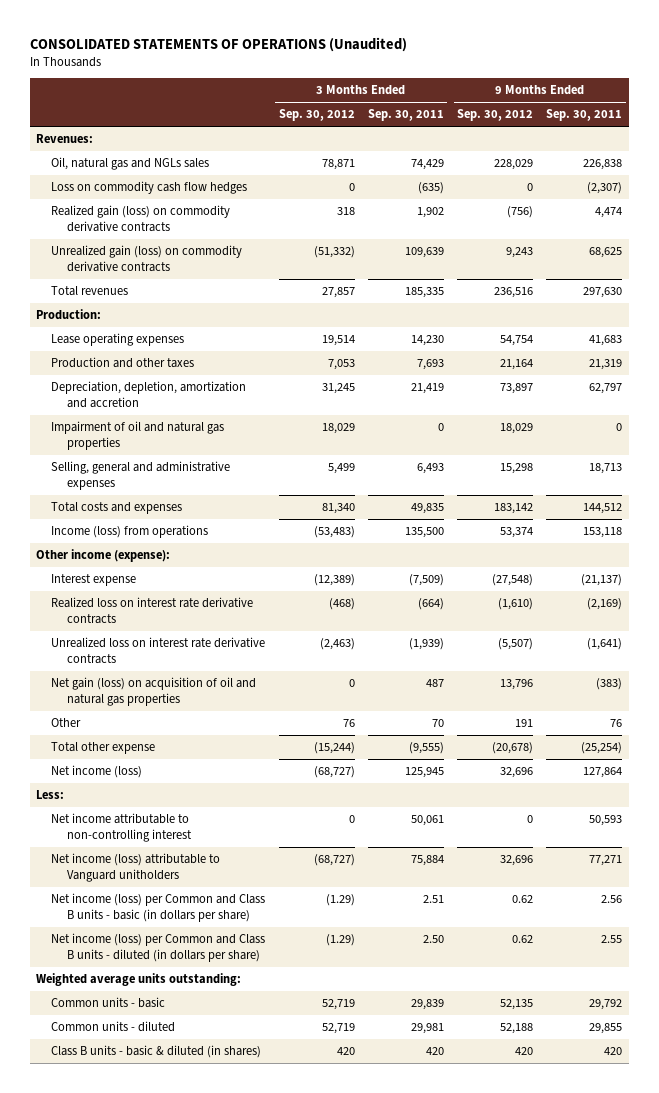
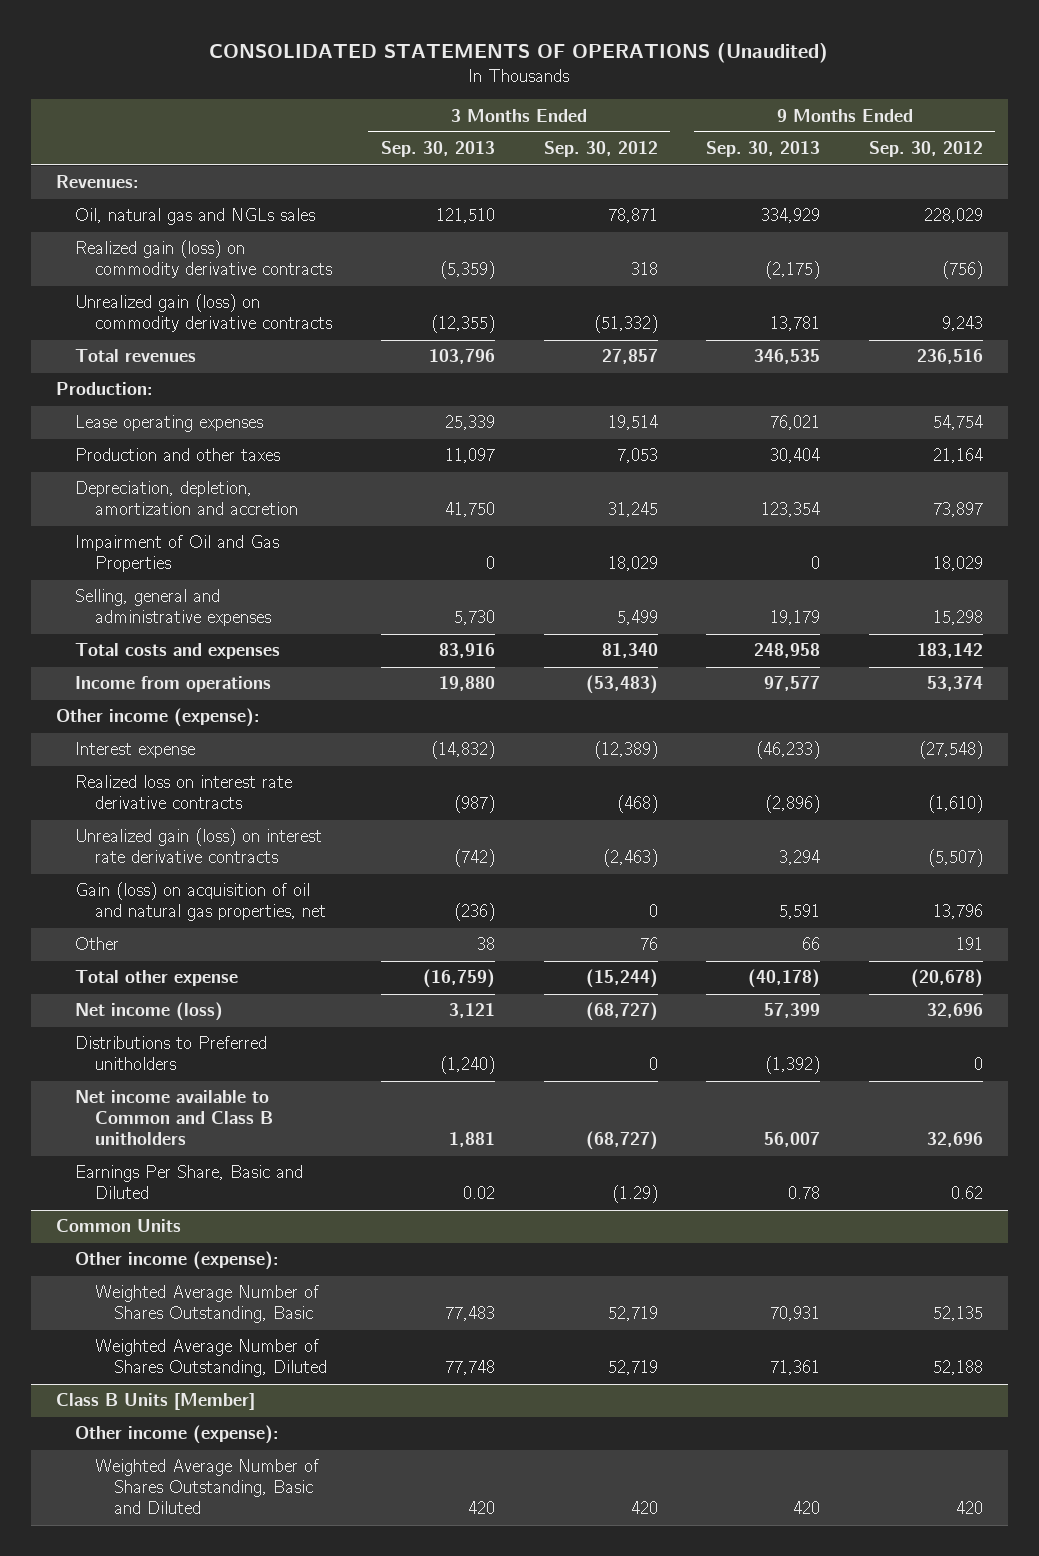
- | 3 Months Ended Sep. 30, 2012 | 3 Months Ended Sep. 30, 2011 | 9 Months Ended Sep. 30, 2012 | 9 Months Ended Sep. 30, 2011
+ | 3 Months Ended Sep. 30, 2013 | 3 Months Ended Sep. 30, 2012 | 9 Months Ended Sep. 30, 2013 | 9 Months Ended Sep. 30, 2012
- Loss on commodity cash flow hedges | 0 | (635) | 0 | (2,307)
- Impairment of oil and natural gas properties | 18,029 | 0 | 18,029 | 0
+ Impairment of Oil and Gas Properties | 0 | 18,029 | 0 | 18,029
- Income (loss) from operations | (53,483) | 135,500 | 53,374 | 153,118
+ Income from operations | 19,880 | (53,483) | 97,577 | 53,374
- Unrealized loss on interest rate derivative contracts | (2,463) | (1,939) | (5,507) | (1,641)
- Net gain (loss) on acquisition of oil and natural gas properties | 0 | 487 | 13,796 | (383)
+ Unrealized gain (loss) on interest rate derivative contracts | (742) | (2,463) | 3,294 | (5,507)
+ Gain (loss) on acquisition of oil and natural gas properties, net | (236) | 0 | 5,591 | 13,796
- Less:
- Net income attributable to non-controlling interest | 0 | 50,061 | 0 | 50,593
- Net income (loss) attributable to Vanguard unitholders | (68,727) | 75,884 | 32,696 | 77,271
- Net income (loss) per Common and Class B units - basic (in dollars per share) | (1.29) | 2.51 | 0.62 | 2.56
- Net income (loss) per Common and Class B units - diluted (in dollars per share) | (1.29) | 2.50 | 0.62 | 2.55
- Weighted average units outstanding:
- Common units - basic | 52,719 | 29,839 | 52,135 | 29,792
- Common units - diluted | 52,719 | 29,981 | 52,188 | 29,855
- Class B units - basic & diluted (in shares) | 420 | 420 | 420 | 420
+ Distributions to Preferred unitholders | (1,240) | 0 | (1,392) | 0
+ Net income available to Common and Class B unitholders | 1,881 | (68,727) | 56,007 | 32,696
+ Earnings Per Share, Basic and Diluted | 0.02 | (1.29) | 0.78 | 0.62
+ Common Units
+ Other income (expense):
+ Weighted Average Number of Shares Outstanding, Basic | 77,483 | 52,719 | 70,931 | 52,135
+ Weighted Average Number of Shares Outstanding, Diluted | 77,748 | 52,719 | 71,361 | 52,188
+ Class B Units [Member]
+ Other income (expense):
+ Weighted Average Number of Shares Outstanding, Basic and Diluted | 420 | 420 | 420 | 420

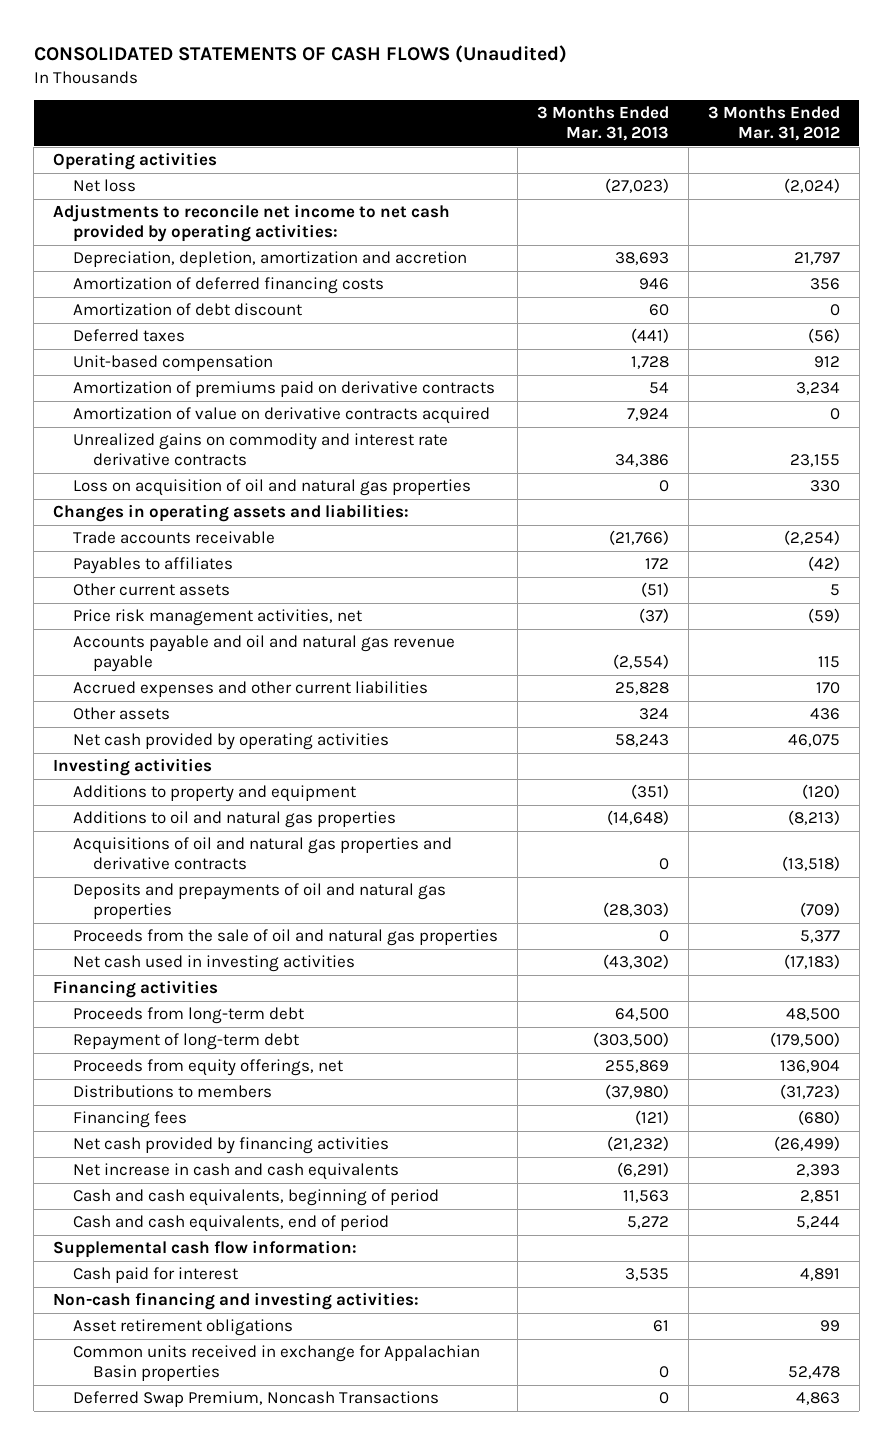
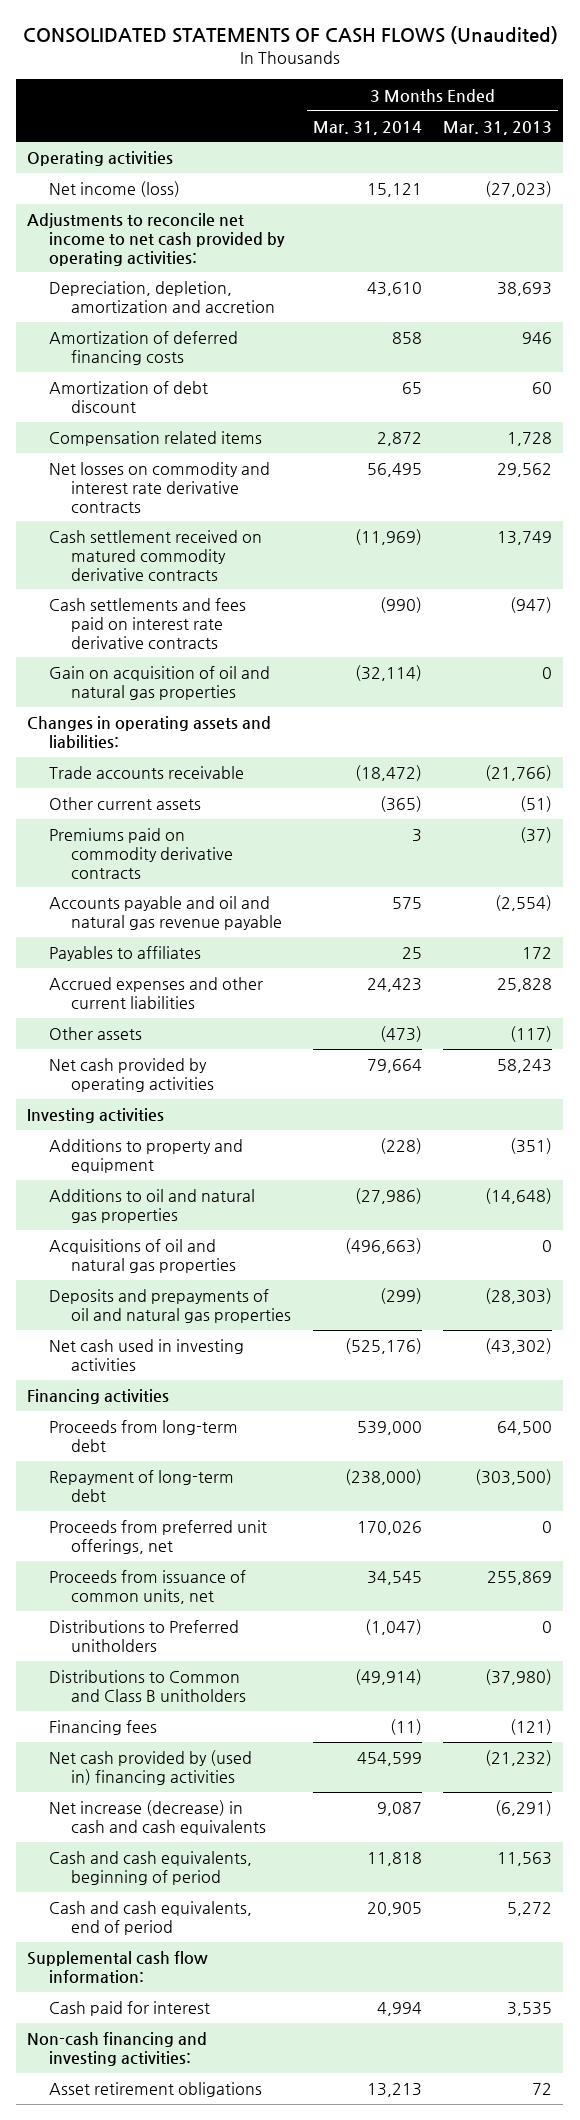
- | 3 Months Ended Mar. 31, 2013 | 3 Months Ended Mar. 31, 2012
+ | 3 Months Ended Mar. 31, 2014 | 3 Months Ended Mar. 31, 2013
- Net loss | (27,023) | (2,024)
+ Net income (loss) | 15,121 | (27,023)
- Deferred taxes | (441) | (56)
- Unit-based compensation | 1,728 | 912
- Amortization of premiums paid on derivative contracts | 54 | 3,234
- Amortization of value on derivative contracts acquired | 7,924 | 0
- Unrealized gains on commodity and interest rate derivative contracts | 34,386 | 23,155
- Loss on acquisition of oil and natural gas properties | 0 | 330
+ Compensation related items | 2,872 | 1,728
+ Net losses on commodity and interest rate derivative contracts | 56,495 | 29,562
+ Cash settlement received on matured commodity derivative contracts | (11,969) | 13,749
+ Cash settlements and fees paid on interest rate derivative contracts | (990) | (947)
+ Gain on acquisition of oil and natural gas properties | (32,114) | 0
- Price risk management activities, net | (37) | (59)
+ Premiums paid on commodity derivative contracts | 3 | (37)
moved down: Payables to affiliates | 25 | 172
- Other assets | 324 | 436
+ Other assets | (473) | (117)
- Acquisitions of oil and natural gas properties and derivative contracts | 0 | (13,518)
+ Acquisitions of oil and natural gas properties | (496,663) | 0
- Proceeds from the sale of oil and natural gas properties | 0 | 5,377
- Proceeds from equity offerings, net | 255,869 | 136,904
- Distributions to members | (37,980) | (31,723)
+ Proceeds from preferred unit offerings, net | 170,026 | 0
+ Proceeds from issuance of common units, net | 34,545 | 255,869
+ Distributions to Preferred unitholders | (1,047) | 0
+ Distributions to Common and Class B unitholders | (49,914) | (37,980)
- Net cash provided by financing activities | (21,232) | (26,499)
- Net increase in cash and cash equivalents | (6,291) | 2,393
+ Net cash provided by (used in) financing activities | 454,599 | (21,232)
+ Net increase (decrease) in cash and cash equivalents | 9,087 | (6,291)
- Asset retirement obligations | 61 | 99
- Common units received in exchange for Appalachian Basin properties | 0 | 52,478
- Deferred Swap Premium, Noncash Transactions | 0 | 4,863
+ Asset retirement obligations | 13,213 | 72

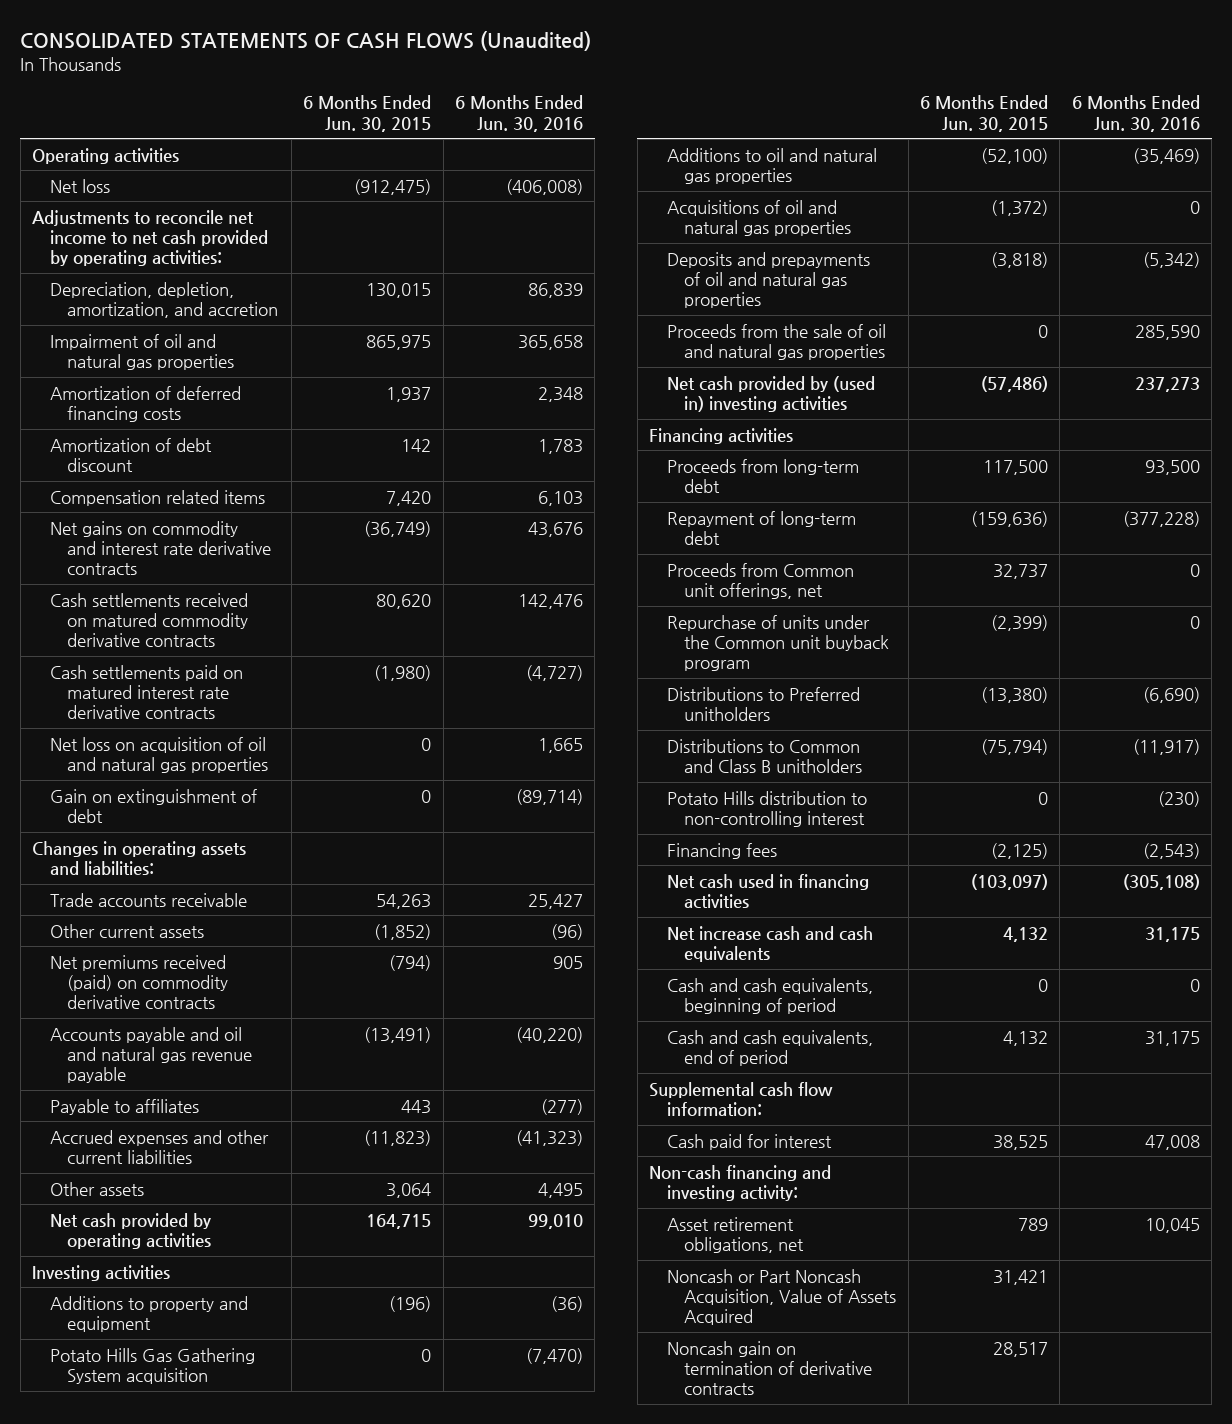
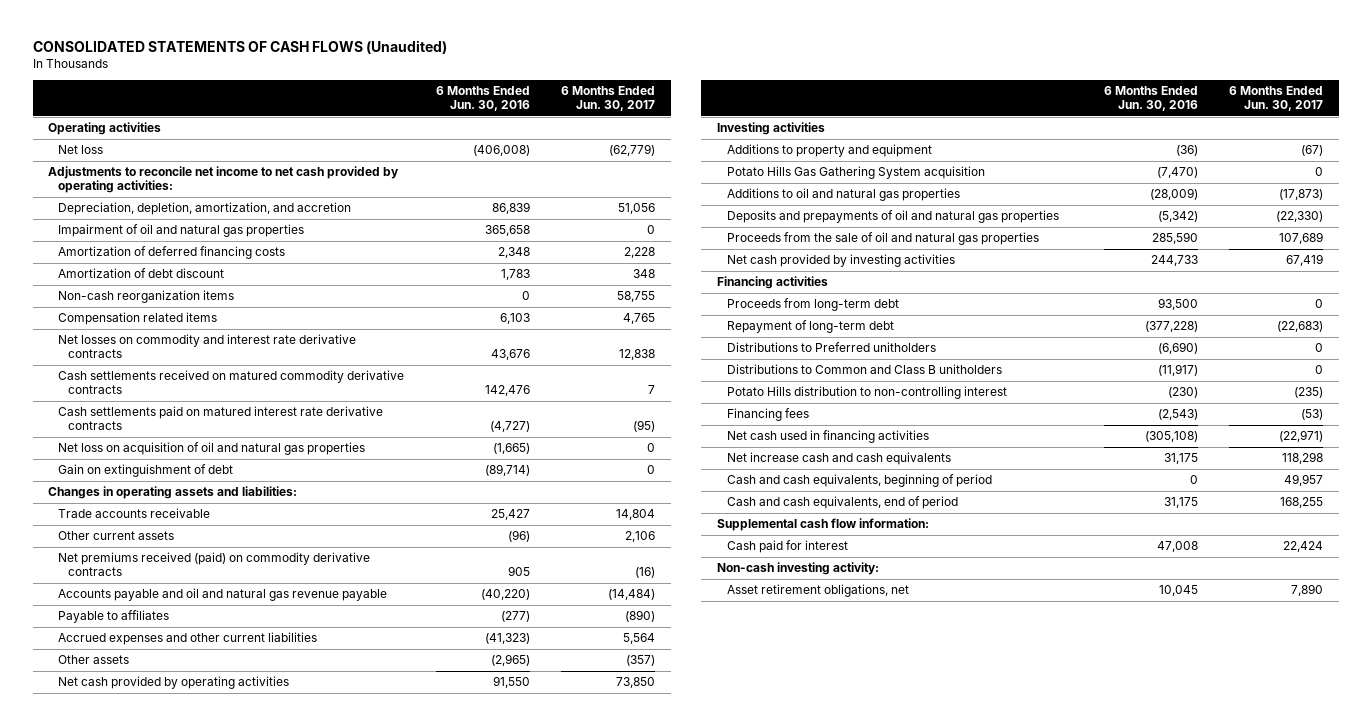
- | 6 Months Ended Jun. 30, 2015 | 6 Months Ended Jun. 30, 2016
+ | 6 Months Ended Jun. 30, 2016 | 6 Months Ended Jun. 30, 2017
+ Non-cash reorganization items | 0 | 58,755
- Net gains on commodity and interest rate derivative contracts | (36,749) | 43,676
+ Net losses on commodity and interest rate derivative contracts | 43,676 | 12,838
- Net loss on acquisition of oil and natural gas properties | 0 | 1,665
+ Net loss on acquisition of oil and natural gas properties | (1,665) | 0
- Other assets | 3,064 | 4,495
- Net cash provided by operating activities | 164,715 | 99,010
+ Other assets | (2,965) | (357)
+ Net cash provided by operating activities | 91,550 | 73,850
- Additions to oil and natural gas properties | (52,100) | (35,469)
- Acquisitions of oil and natural gas properties | (1,372) | 0
+ Additions to oil and natural gas properties | (28,009) | (17,873)
- Net cash provided by (used in) investing activities | (57,486) | 237,273
+ Net cash provided by investing activities | 244,733 | 67,419
- Proceeds from Common unit offerings, net | 32,737 | 0
- Repurchase of units under the Common unit buyback program | (2,399) | 0
- Non-cash financing and investing activity:
+ Non-cash investing activity:
- Noncash or Part Noncash Acquisition, Value of Assets Acquired | 31,421 |
- Noncash gain on termination of derivative contracts | 28,517 |

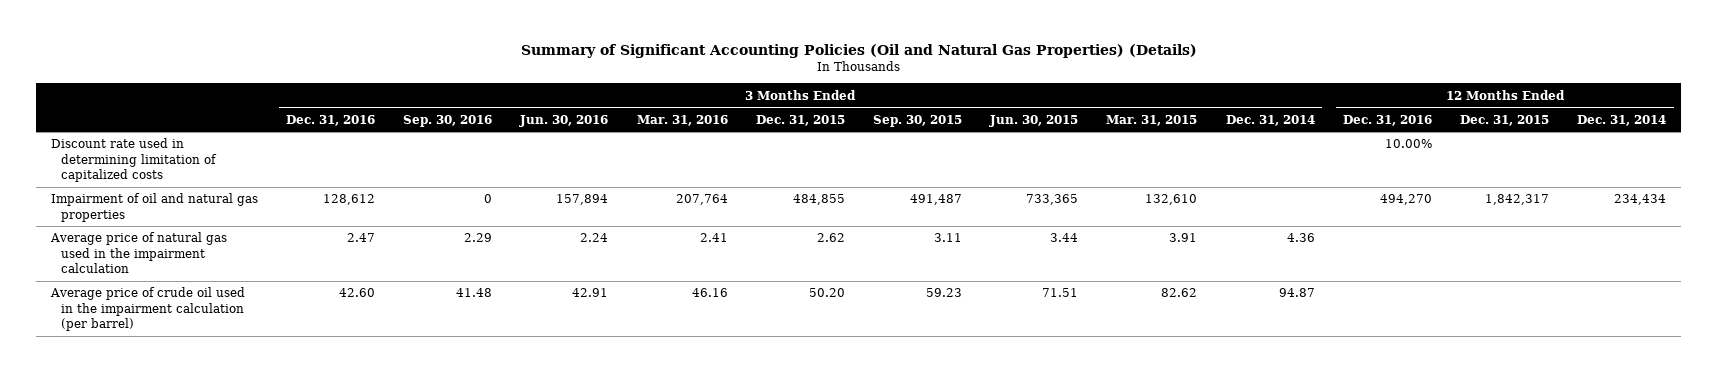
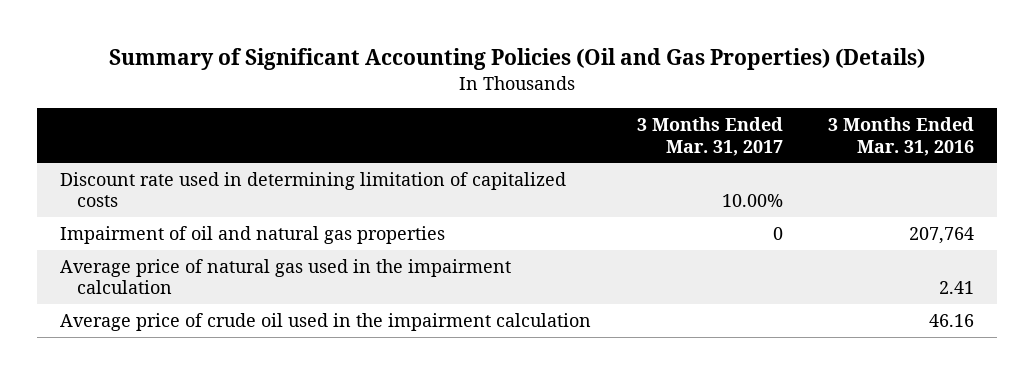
- Summary of Significant Accounting Policies (Oil and Natural Gas Properties) (Details)
+ Summary of Significant Accounting Policies (Oil and Gas Properties) (Details)
- | 3 Months Ended Dec. 31, 2016 | 3 Months Ended Sep. 30, 2016 | 3 Months Ended Jun. 30, 2016 | 3 Months Ended Mar. 31, 2016 | 3 Months Ended Dec. 31, 2015 | 3 Months Ended Sep. 30, 2015 | 3 Months Ended Jun. 30, 2015 | 3 Months Ended Mar. 31, 2015 | 3 Months Ended Dec. 31, 2014 | 12 Months Ended Dec. 31, 2016 | 12 Months Ended Dec. 31, 2015 | 12 Months Ended Dec. 31, 2014
+ | 3 Months Ended Mar. 31, 2017 | 3 Months Ended Mar. 31, 2016
- Average price of crude oil used in the impairment calculation (per barrel) | 42.60 | 41.48 | 42.91 | 46.16 | 50.20 | 59.23 | 71.51 | 82.62 | 94.87 | | |
+ Average price of crude oil used in the impairment calculation | | 46.16

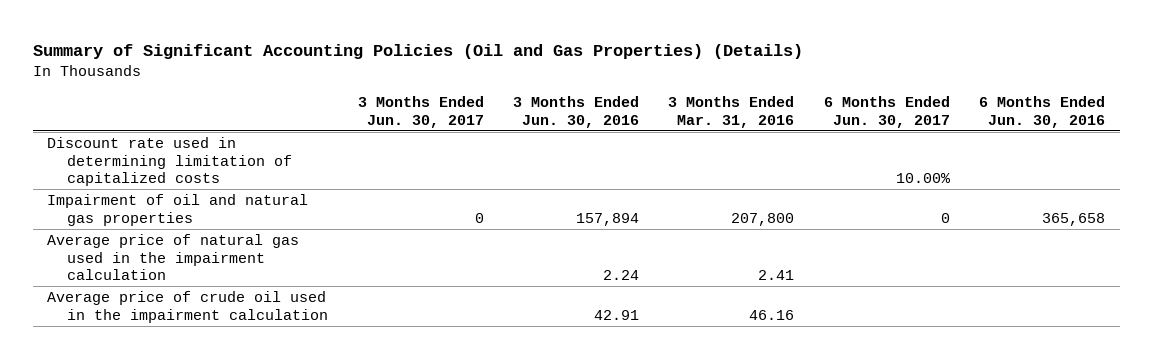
- | 3 Months Ended Mar. 31, 2017 | 3 Months Ended Mar. 31, 2016
+ | 3 Months Ended Jun. 30, 2017 | 3 Months Ended Jun. 30, 2016 | 3 Months Ended Mar. 31, 2016 | 6 Months Ended Jun. 30, 2017 | 6 Months Ended Jun. 30, 2016
- Impairment of oil and natural gas properties | 0 | 207,764
+ Impairment of oil and natural gas properties | 0 | 157,894 | 207,800 | 0 | 365,658

